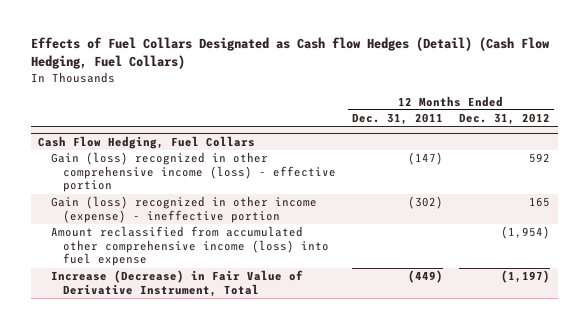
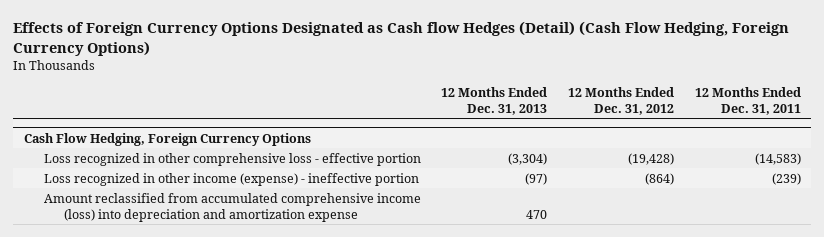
- Effects of Fuel Collars Designated as Cash flow Hedges (Detail) (Cash Flow Hedging, Fuel Collars)
+ Effects of Foreign Currency Options Designated as Cash flow Hedges (Detail) (Cash Flow Hedging, Foreign Currency Options)
- | 12 Months Ended Dec. 31, 2011 | 12 Months Ended Dec. 31, 2012
+ | 12 Months Ended Dec. 31, 2013 | 12 Months Ended Dec. 31, 2012 | 12 Months Ended Dec. 31, 2011
- Cash Flow Hedging, Fuel Collars
- Gain (loss) recognized in other comprehensive income (loss) - effective portion | (147) | 592
- Gain (loss) recognized in other income (expense) - ineffective portion | (302) | 165
- Amount reclassified from accumulated other comprehensive income (loss) into fuel expense | | (1,954)
- Increase (Decrease) in Fair Value of Derivative Instrument, Total | (449) | (1,197)
+ Cash Flow Hedging, Foreign Currency Options
+ Loss recognized in other comprehensive loss - effective portion | (3,304) | (19,428) | (14,583)
+ Loss recognized in other income (expense) - ineffective portion | (97) | (864) | (239)
+ Amount reclassified from accumulated comprehensive income (loss) into depreciation and amortization expense | 470 | |

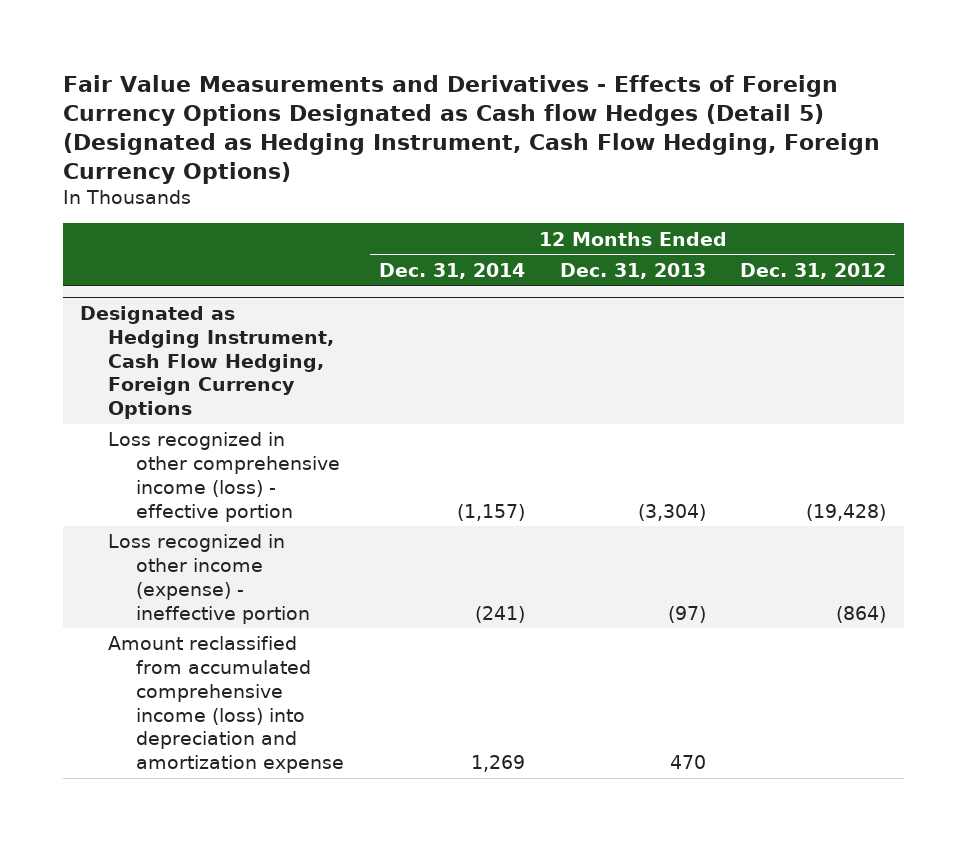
- Effects of Foreign Currency Options Designated as Cash flow Hedges (Detail) (Cash Flow Hedging, Foreign Currency Options)
+ Fair Value Measurements and Derivatives - Effects of Foreign Currency Options Designated as Cash flow Hedges (Detail 5) (Designated as Hedging Instrument, Cash Flow Hedging, Foreign Currency Options)
- | 12 Months Ended Dec. 31, 2013 | 12 Months Ended Dec. 31, 2012 | 12 Months Ended Dec. 31, 2011
+ | 12 Months Ended Dec. 31, 2014 | 12 Months Ended Dec. 31, 2013 | 12 Months Ended Dec. 31, 2012
- Cash Flow Hedging, Foreign Currency Options
- Loss recognized in other comprehensive loss - effective portion | (3,304) | (19,428) | (14,583)
+ Designated as Hedging Instrument, Cash Flow Hedging, Foreign Currency Options
+ Loss recognized in other comprehensive income (loss) - effective portion | (1,157) | (3,304) | (19,428)

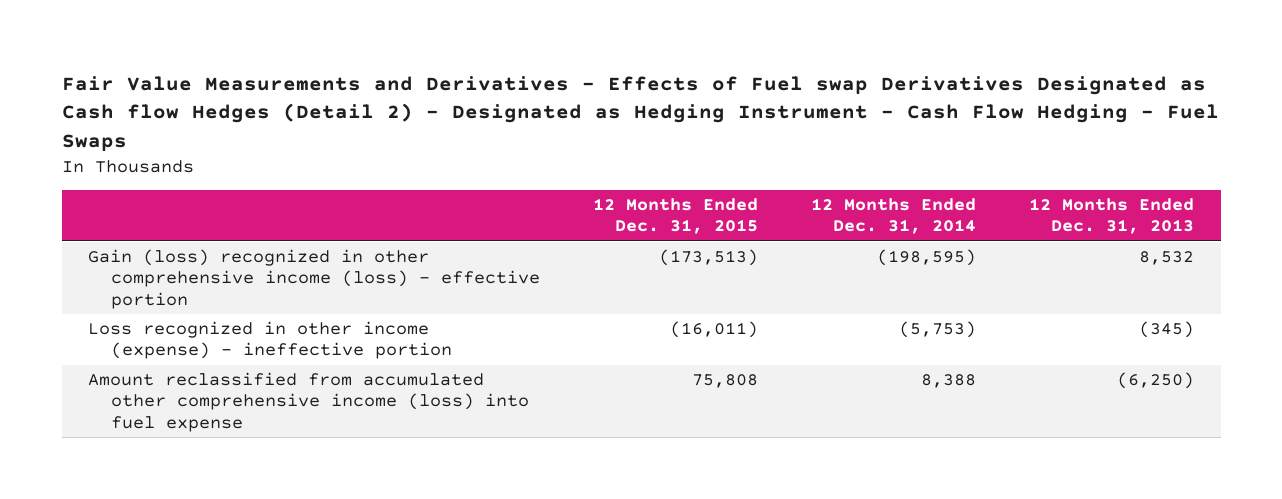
- Fair Value Measurements and Derivatives - Effects of Foreign Currency Options Designated as Cash flow Hedges (Detail 5) (Designated as Hedging Instrument, Cash Flow Hedging, Foreign Currency Options)
+ Fair Value Measurements and Derivatives - Effects of Fuel swap Derivatives Designated as Cash flow Hedges (Detail 2) - Designated as Hedging Instrument - Cash Flow Hedging - Fuel Swaps
- | 12 Months Ended Dec. 31, 2014 | 12 Months Ended Dec. 31, 2013 | 12 Months Ended Dec. 31, 2012
+ | 12 Months Ended Dec. 31, 2015 | 12 Months Ended Dec. 31, 2014 | 12 Months Ended Dec. 31, 2013
- Designated as Hedging Instrument, Cash Flow Hedging, Foreign Currency Options
- Loss recognized in other comprehensive income (loss) - effective portion | (1,157) | (3,304) | (19,428)
- Loss recognized in other income (expense) - ineffective portion | (241) | (97) | (864)
- Amount reclassified from accumulated comprehensive income (loss) into depreciation and amortization expense | 1,269 | 470 |
+ Gain (loss) recognized in other comprehensive income (loss) - effective portion | (173,513) | (198,595) | 8,532
+ Loss recognized in other income (expense) - ineffective portion | (16,011) | (5,753) | (345)
+ Amount reclassified from accumulated other comprehensive income (loss) into fuel expense | 75,808 | 8,388 | (6,250)

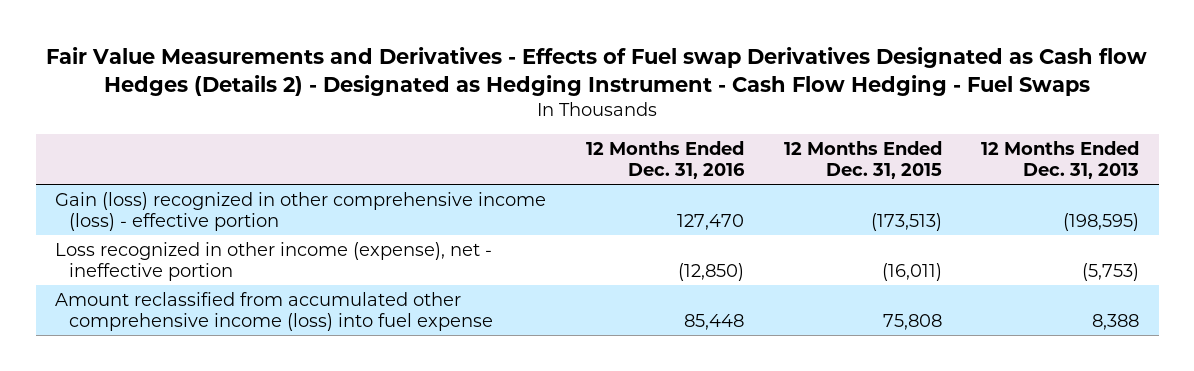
- Fair Value Measurements and Derivatives - Effects of Fuel swap Derivatives Designated as Cash flow Hedges (Detail 2) - Designated as Hedging Instrument - Cash Flow Hedging - Fuel Swaps
+ Fair Value Measurements and Derivatives - Effects of Fuel swap Derivatives Designated as Cash flow Hedges (Details 2) - Designated as Hedging Instrument - Cash Flow Hedging - Fuel Swaps
- | 12 Months Ended Dec. 31, 2015 | 12 Months Ended Dec. 31, 2014 | 12 Months Ended Dec. 31, 2013
+ | 12 Months Ended Dec. 31, 2016 | 12 Months Ended Dec. 31, 2015 | 12 Months Ended Dec. 31, 2013
- Gain (loss) recognized in other comprehensive income (loss) - effective portion | (173,513) | (198,595) | 8,532
- Loss recognized in other income (expense) - ineffective portion | (16,011) | (5,753) | (345)
- Amount reclassified from accumulated other comprehensive income (loss) into fuel expense | 75,808 | 8,388 | (6,250)
+ Gain (loss) recognized in other comprehensive income (loss) - effective portion | 127,470 | (173,513) | (198,595)
+ Loss recognized in other income (expense), net - ineffective portion | (12,850) | (16,011) | (5,753)
+ Amount reclassified from accumulated other comprehensive income (loss) into fuel expense | 85,448 | 75,808 | 8,388

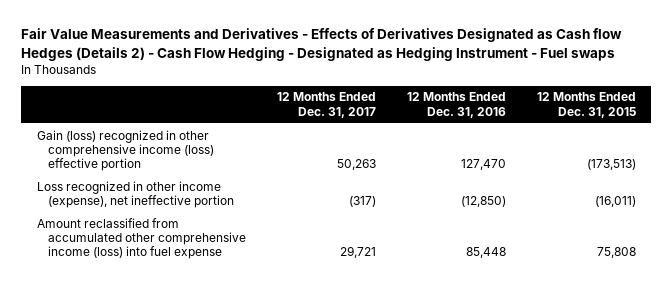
- Fair Value Measurements and Derivatives - Effects of Fuel swap Derivatives Designated as Cash flow Hedges (Details 2) - Designated as Hedging Instrument - Cash Flow Hedging - Fuel Swaps
+ Fair Value Measurements and Derivatives - Effects of Derivatives Designated as Cash flow Hedges (Details 2) - Cash Flow Hedging - Designated as Hedging Instrument - Fuel swaps
- | 12 Months Ended Dec. 31, 2016 | 12 Months Ended Dec. 31, 2015 | 12 Months Ended Dec. 31, 2013
+ | 12 Months Ended Dec. 31, 2017 | 12 Months Ended Dec. 31, 2016 | 12 Months Ended Dec. 31, 2015
- Gain (loss) recognized in other comprehensive income (loss) - effective portion | 127,470 | (173,513) | (198,595)
- Loss recognized in other income (expense), net - ineffective portion | (12,850) | (16,011) | (5,753)
+ Gain (loss) recognized in other comprehensive income (loss) effective portion | 50,263 | 127,470 | (173,513)
+ Loss recognized in other income (expense), net ineffective portion | (317) | (12,850) | (16,011)

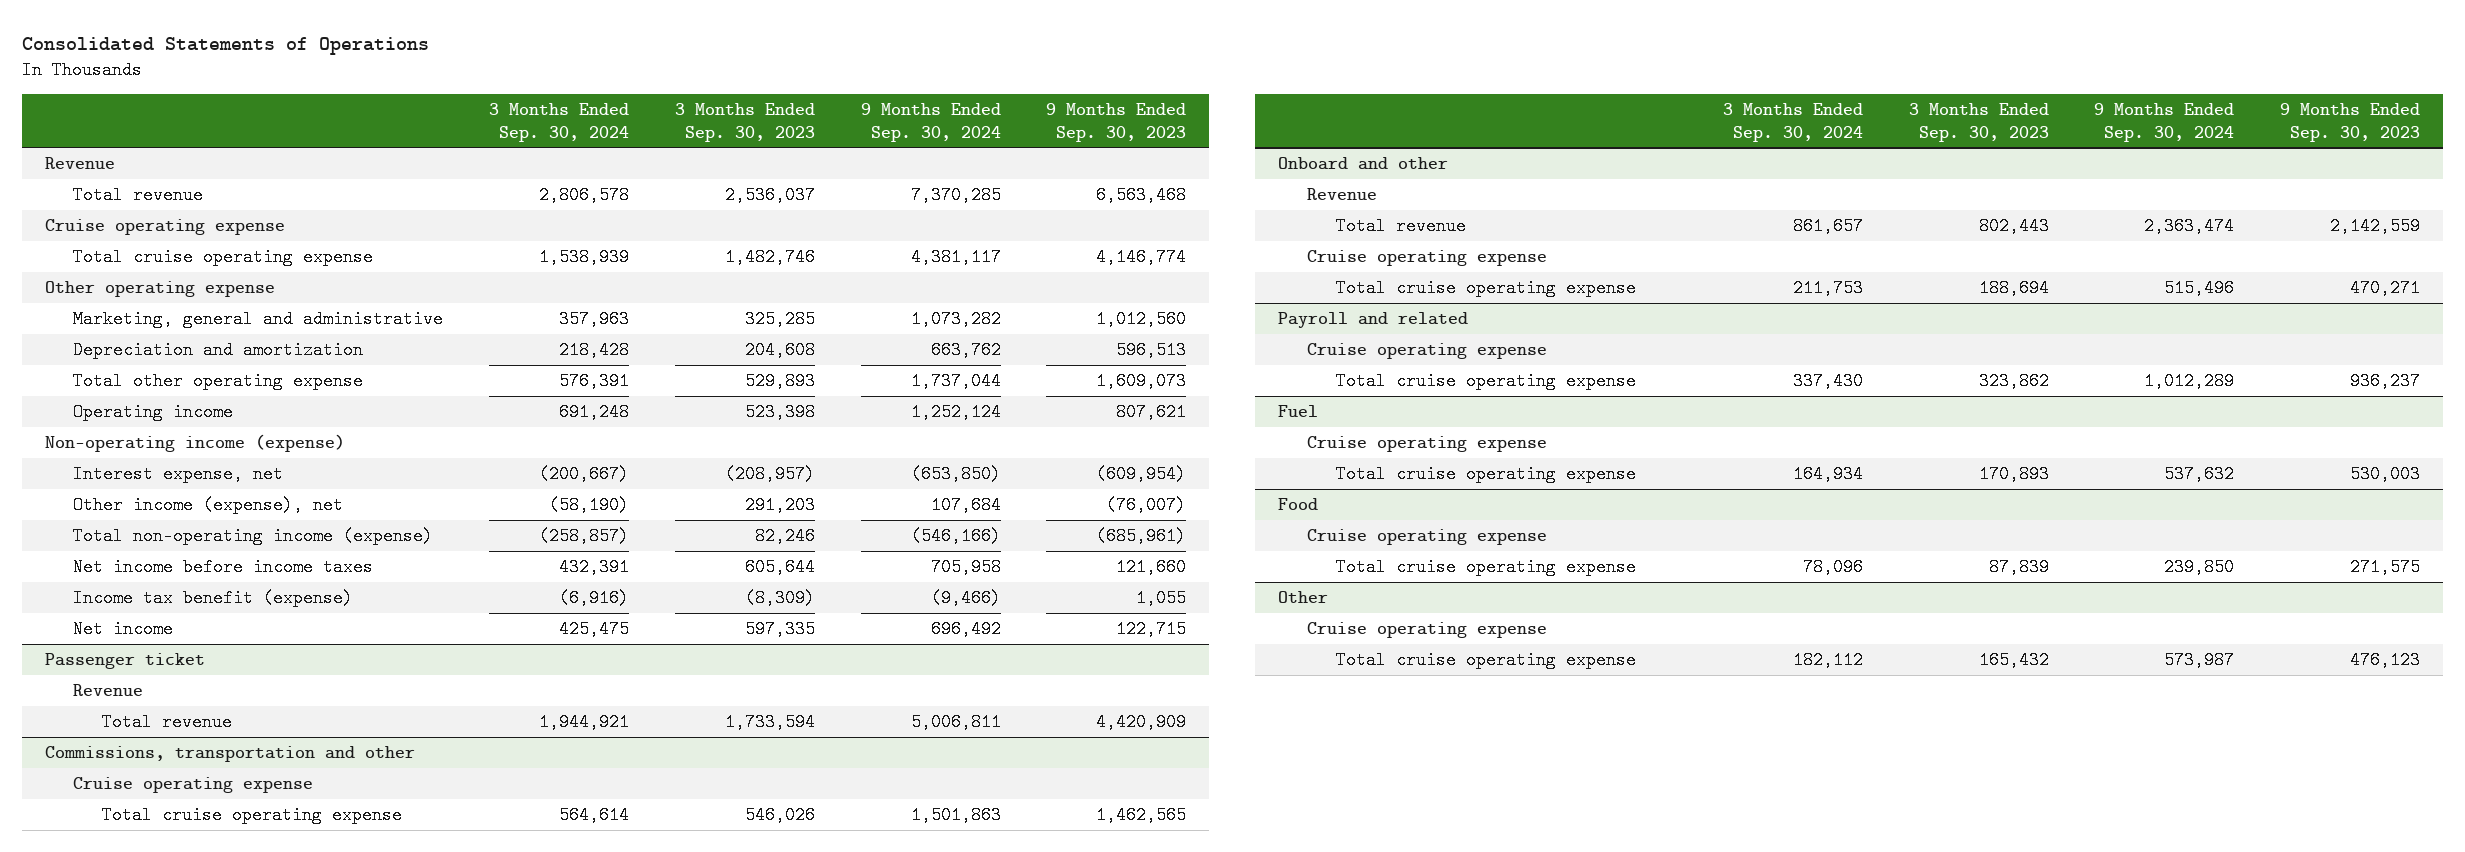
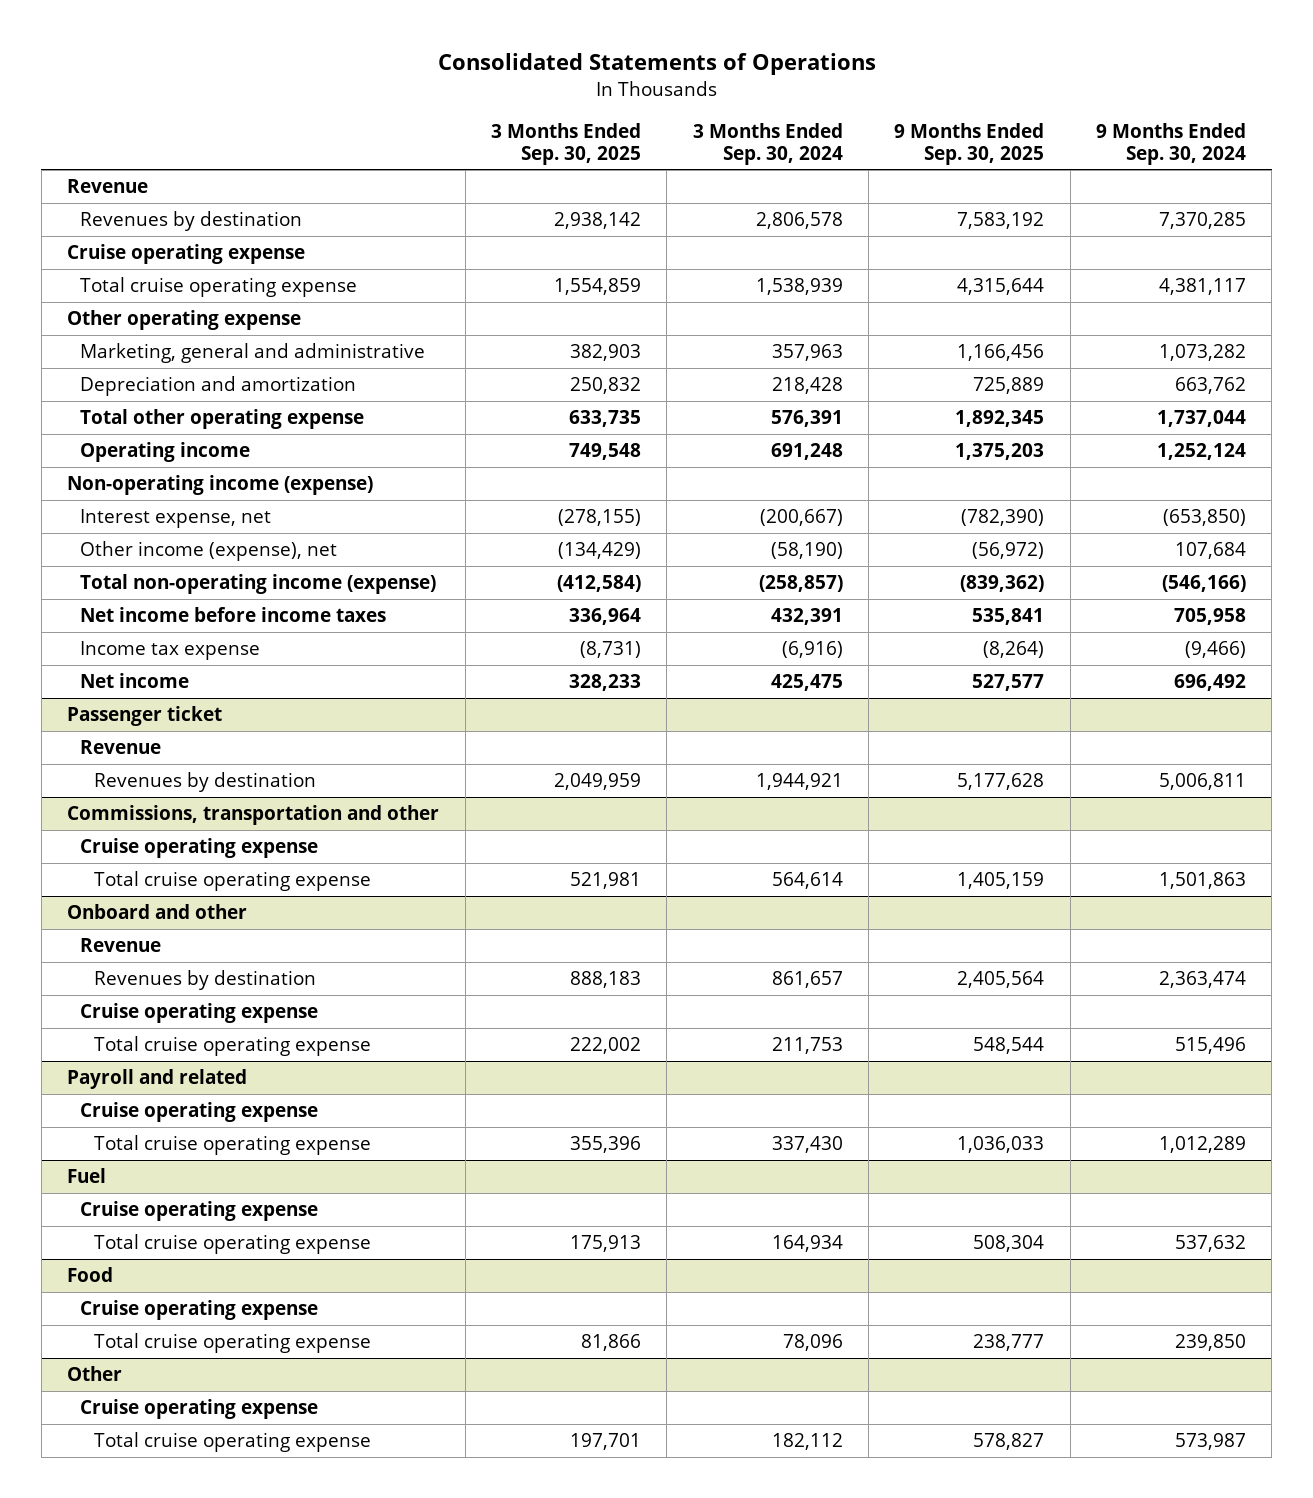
- | 3 Months Ended Sep. 30, 2024 | 3 Months Ended Sep. 30, 2023 | 9 Months Ended Sep. 30, 2024 | 9 Months Ended Sep. 30, 2023
+ | 3 Months Ended Sep. 30, 2025 | 3 Months Ended Sep. 30, 2024 | 9 Months Ended Sep. 30, 2025 | 9 Months Ended Sep. 30, 2024
- Total revenue | 2,806,578 | 2,536,037 | 7,370,285 | 6,563,468
+ Revenues by destination | 2,938,142 | 2,806,578 | 7,583,192 | 7,370,285
- Income tax benefit (expense) | (6,916) | (8,309) | (9,466) | 1,055
+ Income tax expense | (8,731) | (6,916) | (8,264) | (9,466)
@ Passenger ticket
- Total revenue | 1,944,921 | 1,733,594 | 5,006,811 | 4,420,909
+ Revenues by destination | 2,049,959 | 1,944,921 | 5,177,628 | 5,006,811
@ Onboard and other
- Total revenue | 861,657 | 802,443 | 2,363,474 | 2,142,559
+ Revenues by destination | 888,183 | 861,657 | 2,405,564 | 2,363,474

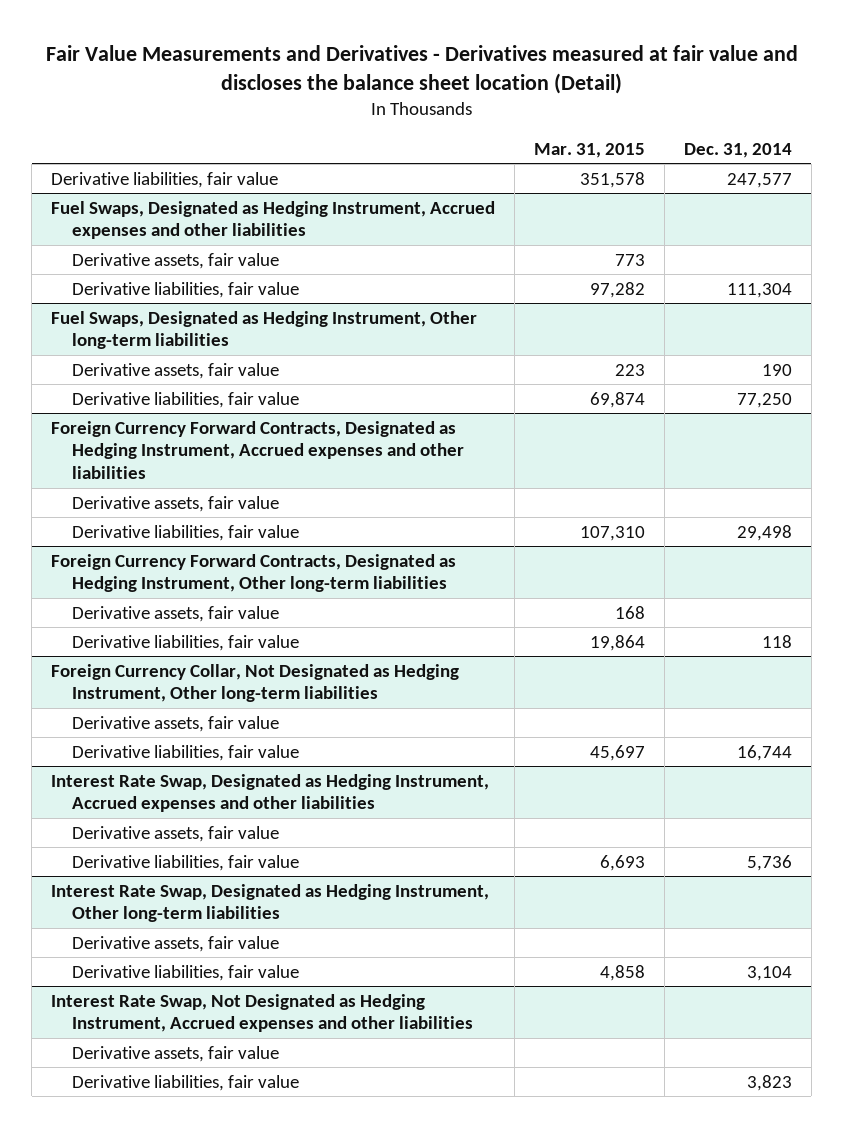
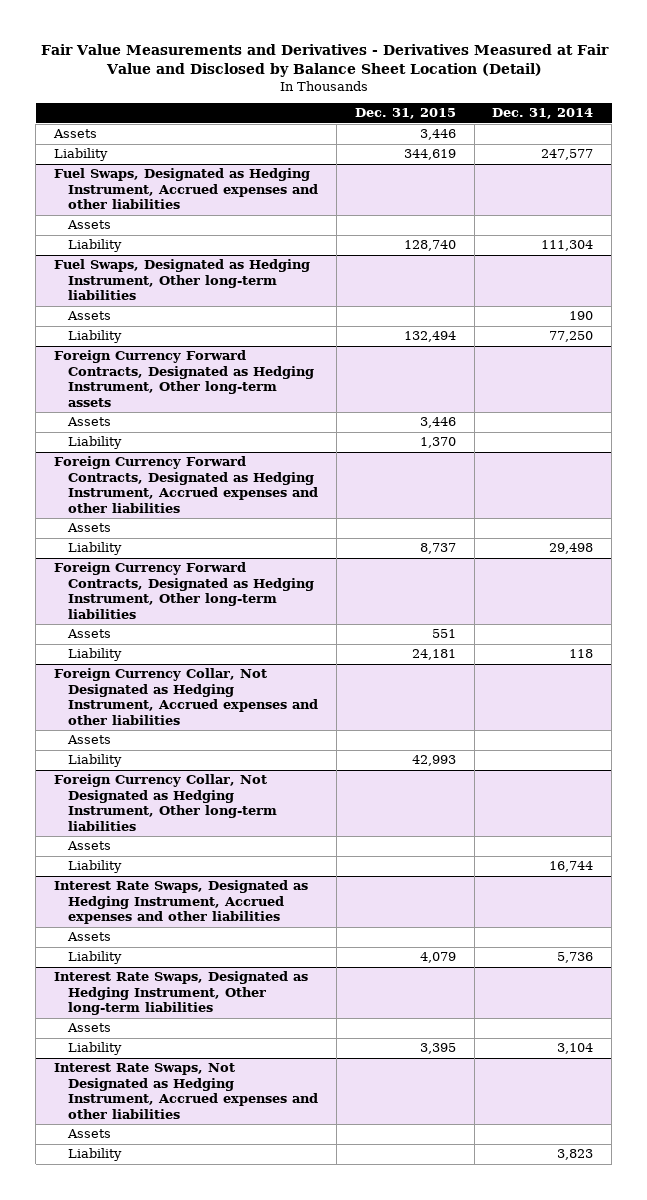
- Fair Value Measurements and Derivatives - Derivatives measured at fair value and discloses the balance sheet location (Detail)
+ Fair Value Measurements and Derivatives - Derivatives Measured at Fair Value and Disclosed by Balance Sheet Location (Detail)
- | Mar. 31, 2015 | Dec. 31, 2014
+ | Dec. 31, 2015 | Dec. 31, 2014
- Derivative liabilities, fair value | 351,578 | 247,577
+ Assets | 3,446 |
+ Liability | 344,619 | 247,577
@ Fuel Swaps, Designated as Hedging Instrument, Accrued expenses and other liabilities
- Derivative assets, fair value | 773 |
- Derivative liabilities, fair value | 97,282 | 111,304
+ Assets
+ Liability | 128,740 | 111,304
@ Fuel Swaps, Designated as Hedging Instrument, Other long-term liabilities
- Derivative assets, fair value | 223 | 190
- Derivative liabilities, fair value | 69,874 | 77,250
+ Assets | | 190
+ Liability | 132,494 | 77,250
+ Foreign Currency Forward Contracts, Designated as Hedging Instrument, Other long-term assets
+ Assets | 3,446 |
+ Liability | 1,370 |
@ Foreign Currency Forward Contracts, Designated as Hedging Instrument, Accrued expenses and other liabilities
- Derivative assets, fair value
- Derivative liabilities, fair value | 107,310 | 29,498
+ Assets
+ Liability | 8,737 | 29,498
@ Foreign Currency Forward Contracts, Designated as Hedging Instrument, Other long-term liabilities
- Derivative assets, fair value | 168 |
- Derivative liabilities, fair value | 19,864 | 118
+ Assets | 551 |
+ Liability | 24,181 | 118
+ Foreign Currency Collar, Not Designated as Hedging Instrument, Accrued expenses and other liabilities
+ Assets
+ Liability | 42,993 |
@ Foreign Currency Collar, Not Designated as Hedging Instrument, Other long-term liabilities
- Derivative assets, fair value
- Derivative liabilities, fair value | 45,697 | 16,744
- Interest Rate Swap, Designated as Hedging Instrument, Accrued expenses and other liabilities
- Derivative assets, fair value
- Derivative liabilities, fair value | 6,693 | 5,736
- Interest Rate Swap, Designated as Hedging Instrument, Other long-term liabilities
- Derivative assets, fair value
- Derivative liabilities, fair value | 4,858 | 3,104
- Interest Rate Swap, Not Designated as Hedging Instrument, Accrued expenses and other liabilities
- Derivative assets, fair value
- Derivative liabilities, fair value | | 3,823
@ Foreign Currency Collar, Not Designated as Hedging Instrument, Other long-term liabilities
+ Assets
+ Liability | | 16,744
+ Interest Rate Swaps, Designated as Hedging Instrument, Accrued expenses and other liabilities
+ Assets
+ Liability | 4,079 | 5,736
+ Interest Rate Swaps, Designated as Hedging Instrument, Other long-term liabilities
+ Assets
+ Liability | 3,395 | 3,104
+ Interest Rate Swaps, Not Designated as Hedging Instrument, Accrued expenses and other liabilities
+ Assets
+ Liability | | 3,823

